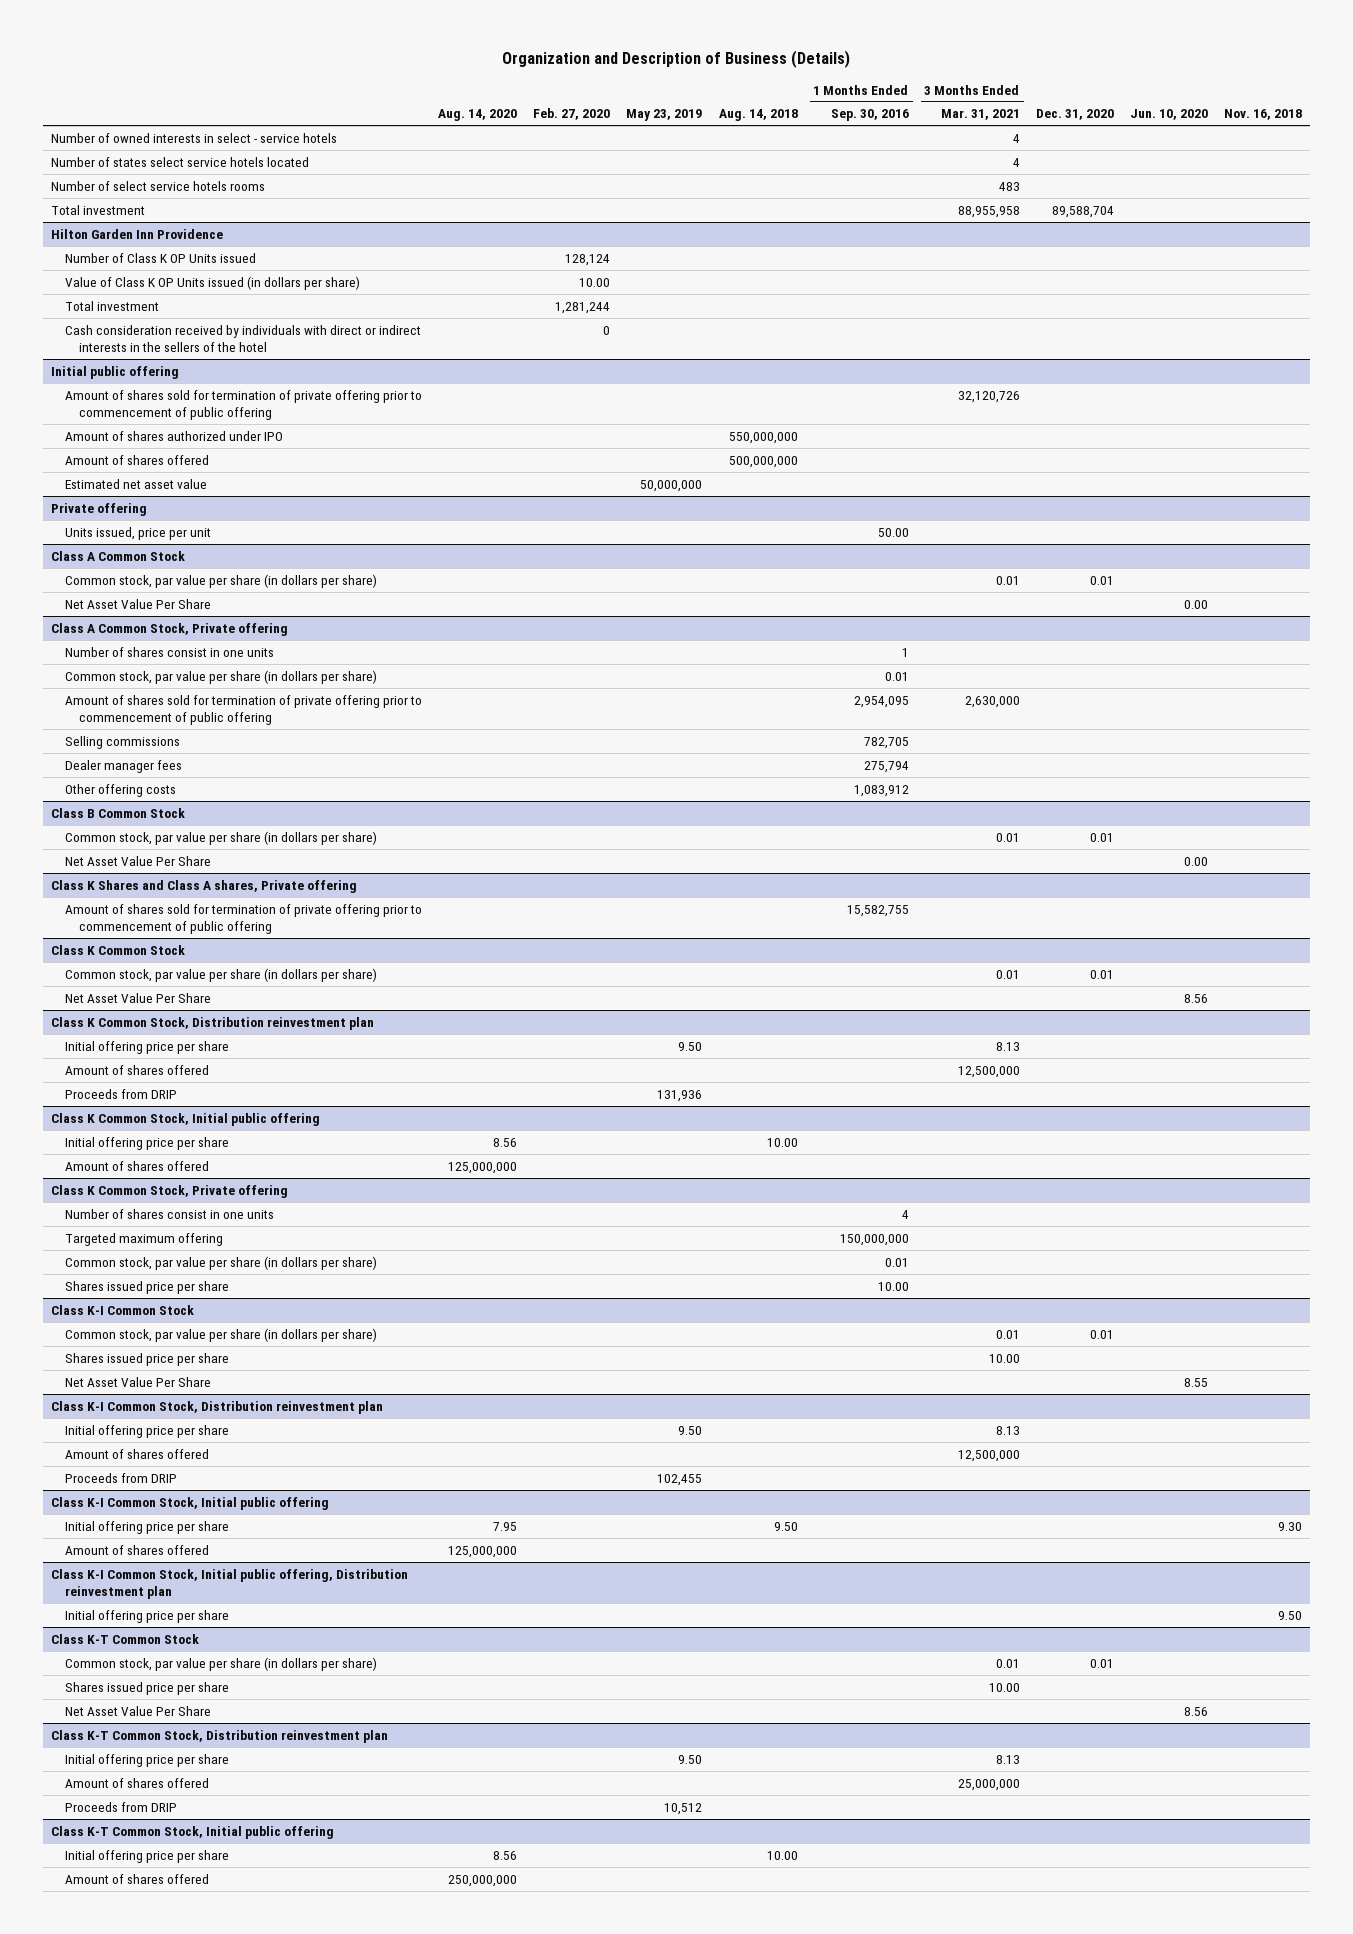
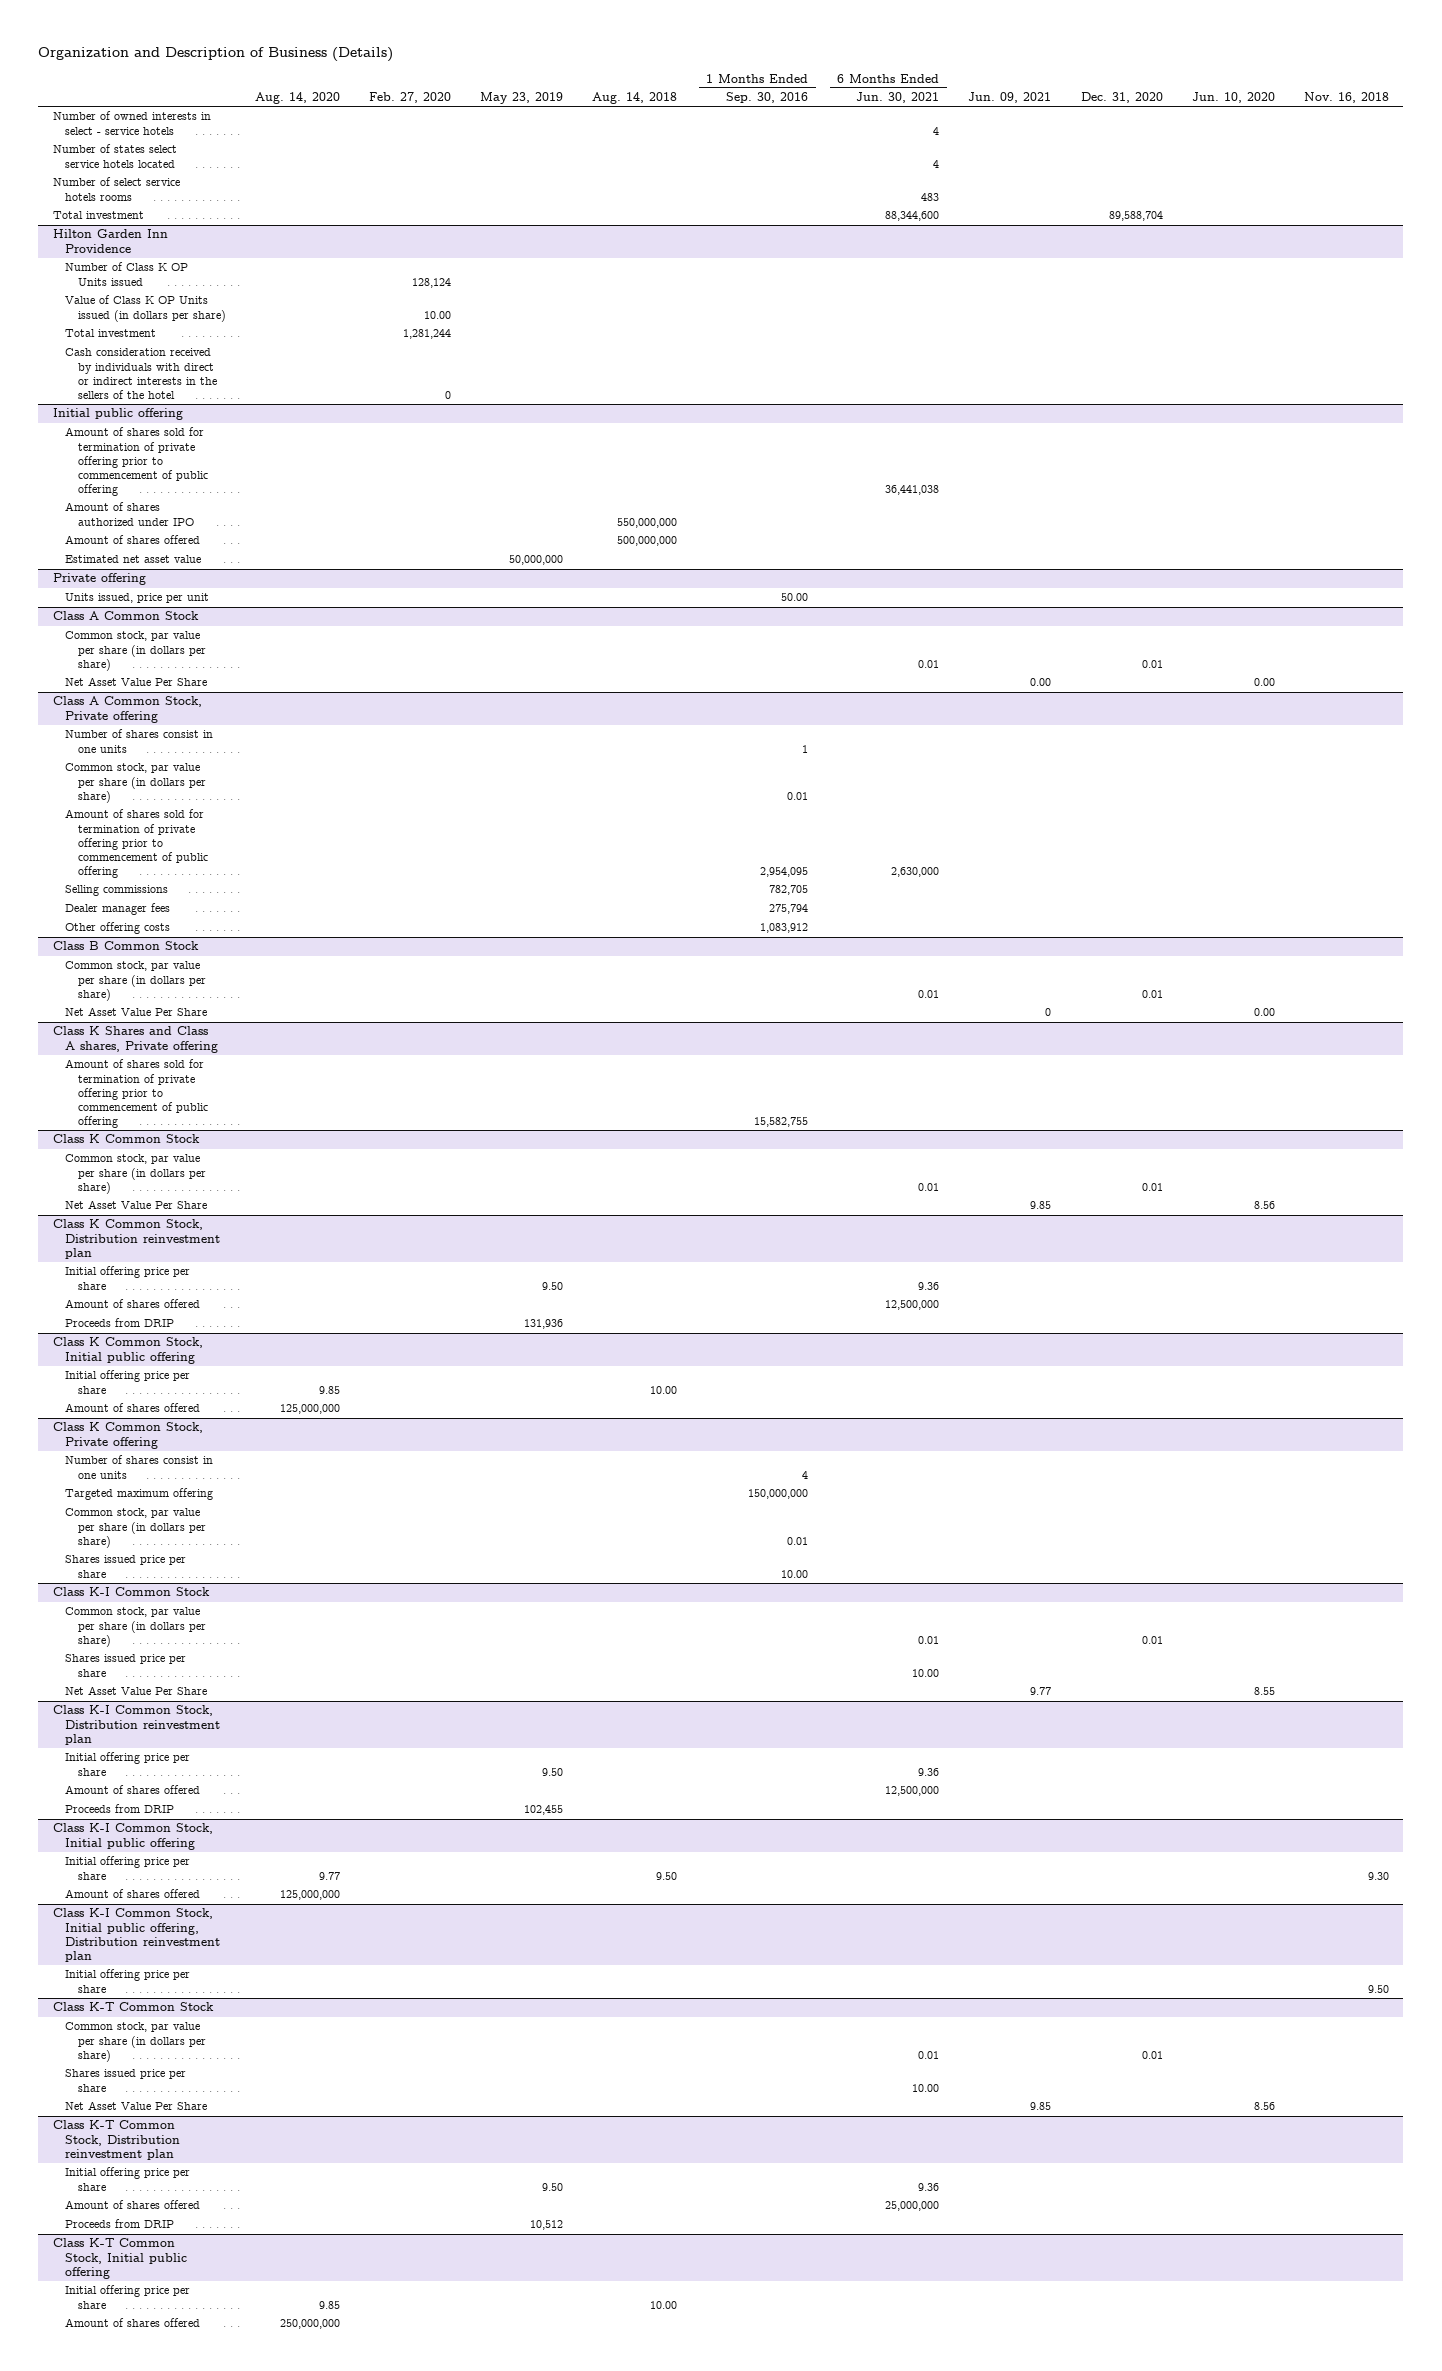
- | Aug. 14, 2020 | Feb. 27, 2020 | May 23, 2019 | Aug. 14, 2018 | 1 Months Ended Sep. 30, 2016 | 3 Months Ended Mar. 31, 2021 | Dec. 31, 2020 | Jun. 10, 2020 | Nov. 16, 2018
+ | Aug. 14, 2020 | Feb. 27, 2020 | May 23, 2019 | Aug. 14, 2018 | 1 Months Ended Sep. 30, 2016 | 6 Months Ended Jun. 30, 2021 | Jun. 09, 2021 | Dec. 31, 2020 | Jun. 10, 2020 | Nov. 16, 2018
@ Class K Common Stock, Initial public offering
- Initial offering price per share | 8.56 | | | 10.00 | | | | |
+ Initial offering price per share | 9.85 | | | 10.00 | | | | | |
@ Class K-I Common Stock, Initial public offering
- Initial offering price per share | 7.95 | | | 9.50 | | | | | 9.30
+ Initial offering price per share | 9.77 | | | 9.50 | | | | | | 9.30
@ Class K-T Common Stock, Initial public offering
- Initial offering price per share | 8.56 | | | 10.00 | | | | |
+ Initial offering price per share | 9.85 | | | 10.00 | | | | | |

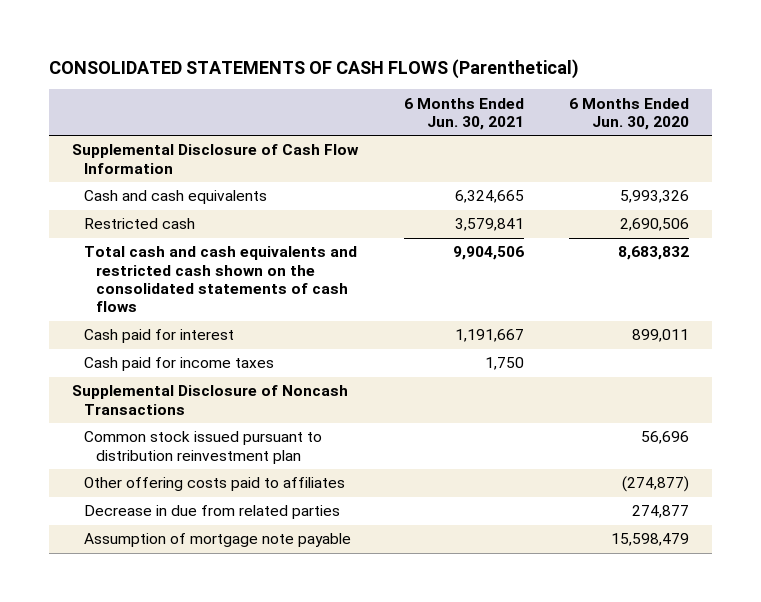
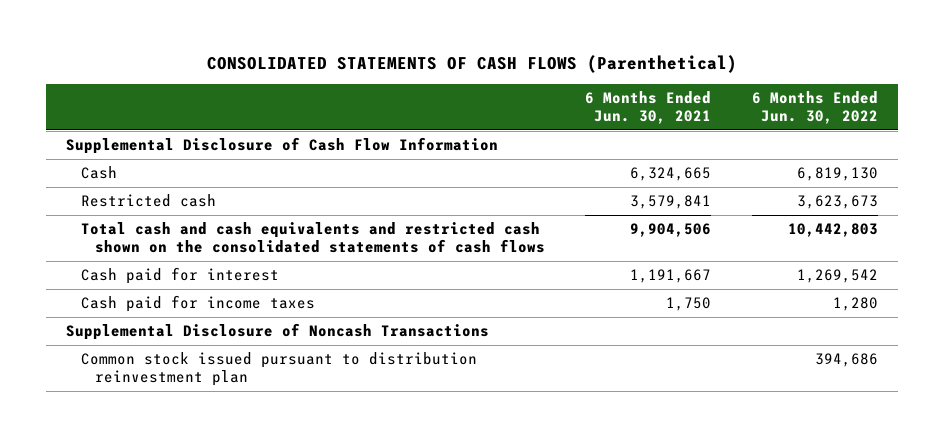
- | 6 Months Ended Jun. 30, 2021 | 6 Months Ended Jun. 30, 2020
+ | 6 Months Ended Jun. 30, 2021 | 6 Months Ended Jun. 30, 2022
- Cash and cash equivalents | 6,324,665 | 5,993,326
+ Cash | 6,324,665 | 6,819,130
- Other offering costs paid to affiliates | | (274,877)
- Decrease in due from related parties | | 274,877
- Assumption of mortgage note payable | | 15,598,479

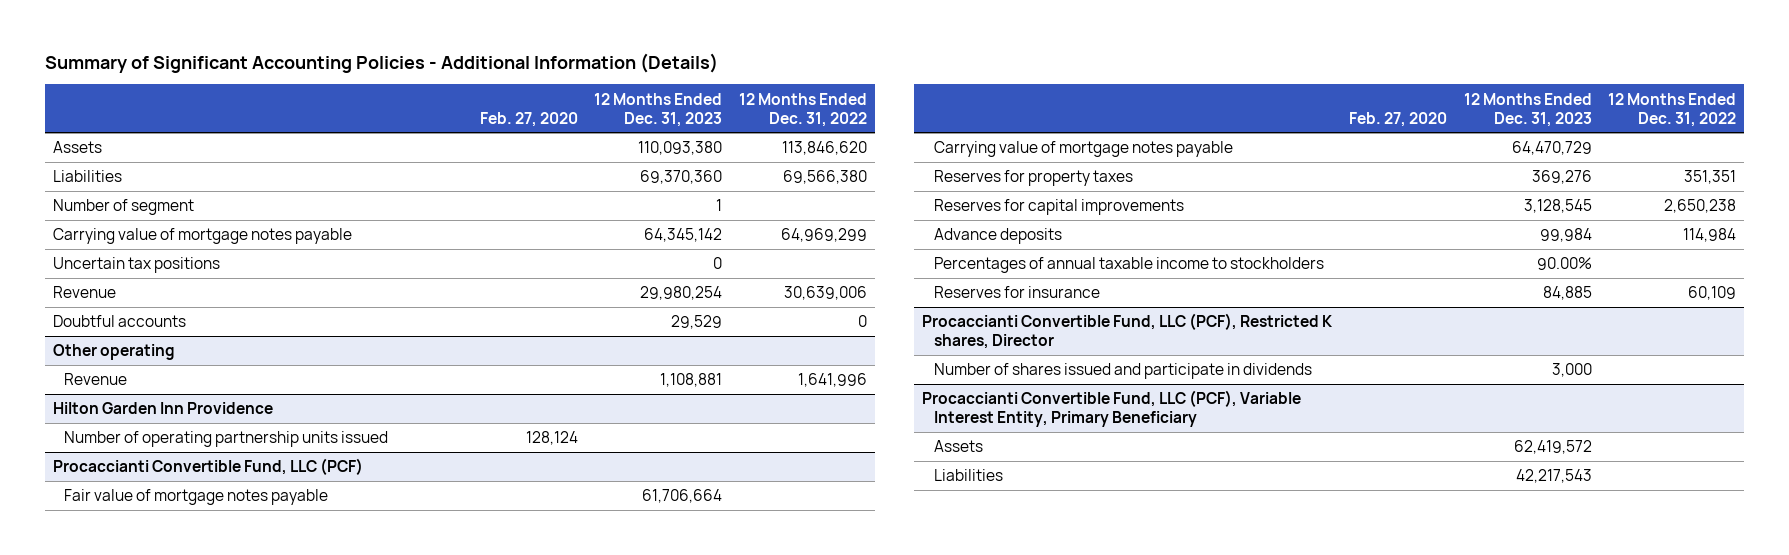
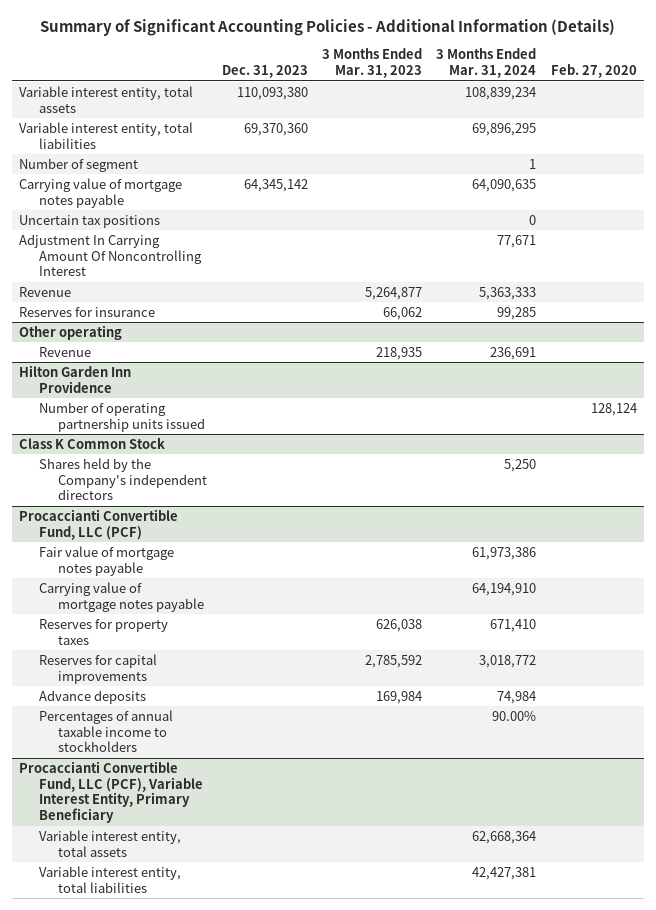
- | Feb. 27, 2020 | 12 Months Ended Dec. 31, 2023 | 12 Months Ended Dec. 31, 2022
+ | Dec. 31, 2023 | 3 Months Ended Mar. 31, 2023 | 3 Months Ended Mar. 31, 2024 | Feb. 27, 2020
- Assets | | 110,093,380 | 113,846,620
- Liabilities | | 69,370,360 | 69,566,380
+ Variable interest entity, total assets | 110,093,380 | | 108,839,234 |
+ Variable interest entity, total liabilities | 69,370,360 | | 69,896,295 |
+ Adjustment In Carrying Amount Of Noncontrolling Interest | | | 77,671 |
- Doubtful accounts | | 29,529 | 0
+ Reserves for insurance | | 66,062 | 99,285 |
+ Class K Common Stock
+ Shares held by the Company's independent directors | | | 5,250 |
@ Procaccianti Convertible Fund, LLC (PCF)
- Reserves for insurance | | 84,885 | 60,109
- Procaccianti Convertible Fund, LLC (PCF), Restricted K shares, Director
- Number of shares issued and participate in dividends | | 3,000 |
@ Procaccianti Convertible Fund, LLC (PCF), Variable Interest Entity, Primary Beneficiary
- Assets | | 62,419,572 |
- Liabilities | | 42,217,543 |
+ Variable interest entity, total assets | | | 62,668,364 |
+ Variable interest entity, total liabilities | | | 42,427,381 |

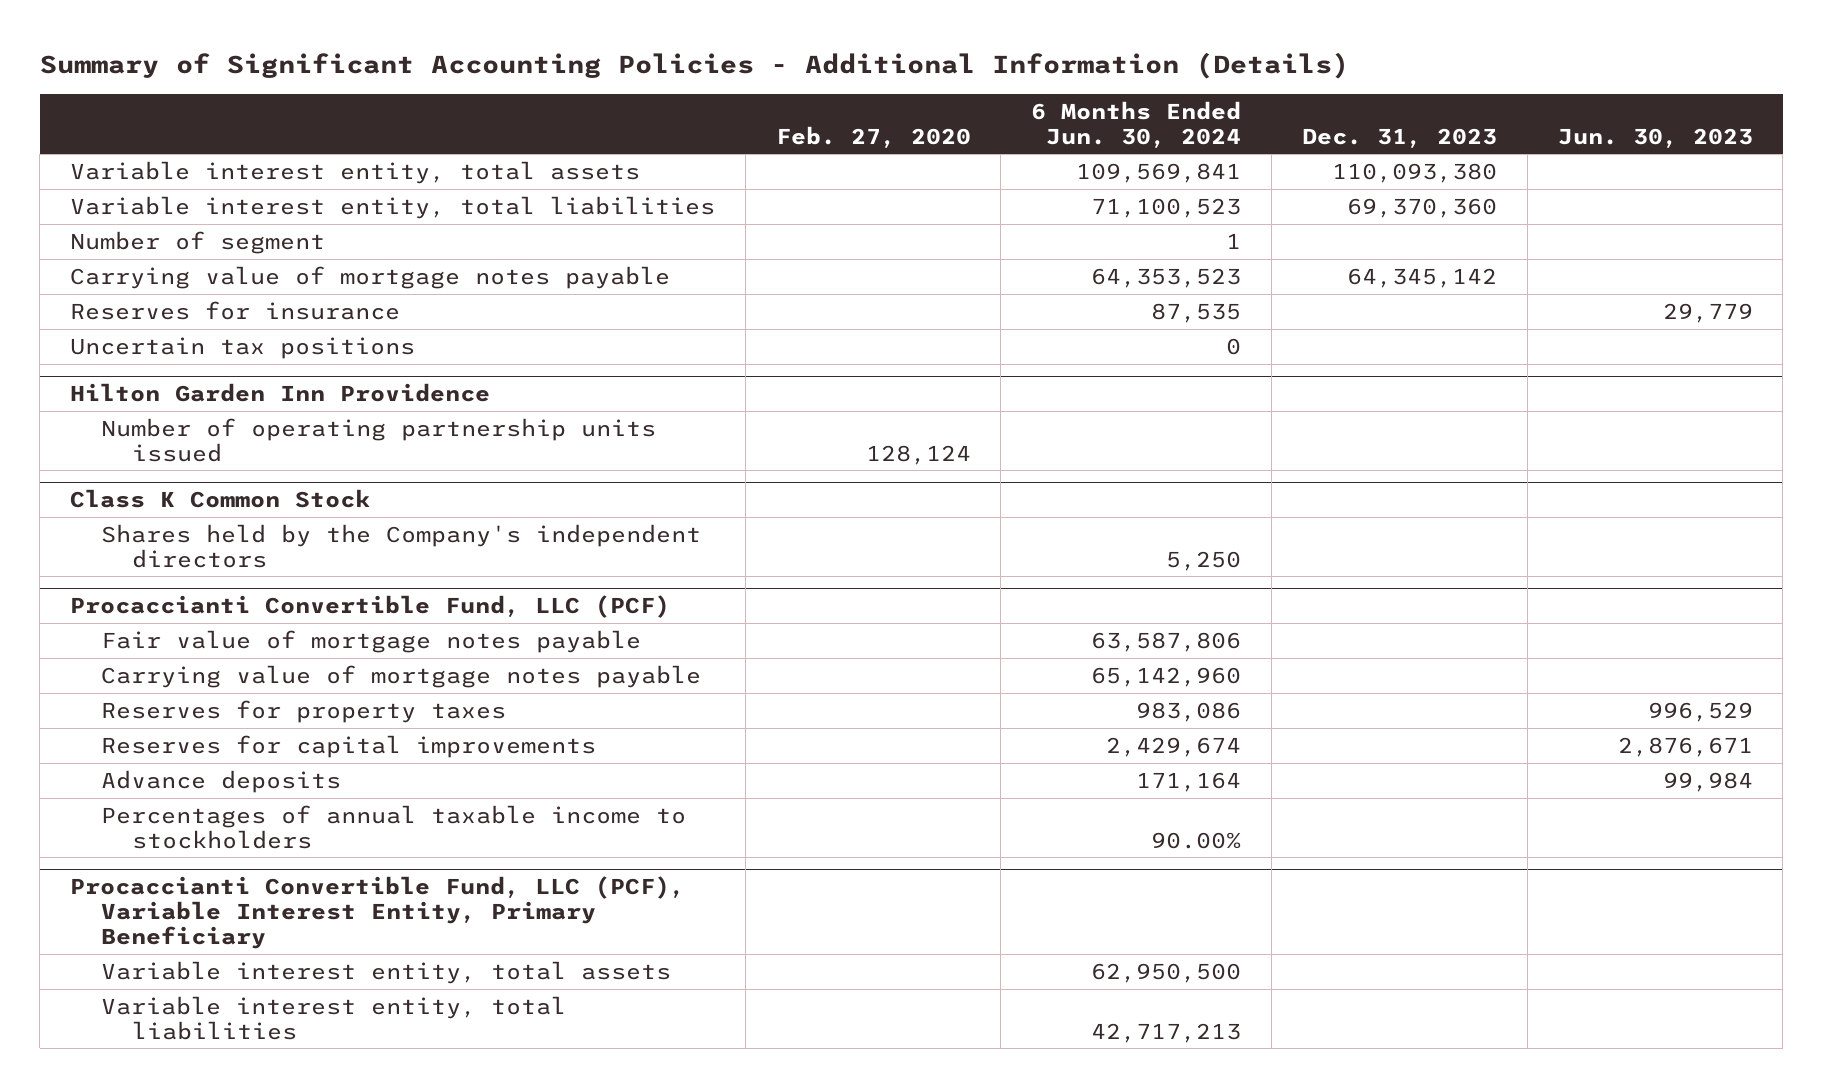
- | Dec. 31, 2023 | 3 Months Ended Mar. 31, 2023 | 3 Months Ended Mar. 31, 2024 | Feb. 27, 2020
+ | Feb. 27, 2020 | 6 Months Ended Jun. 30, 2024 | Dec. 31, 2023 | Jun. 30, 2023
- Adjustment In Carrying Amount Of Noncontrolling Interest | | | 77,671 |
- Revenue | | 5,264,877 | 5,363,333 |
- Other operating
- Revenue | | 218,935 | 236,691 |
moved down: Uncertain tax positions | | 0 | |

